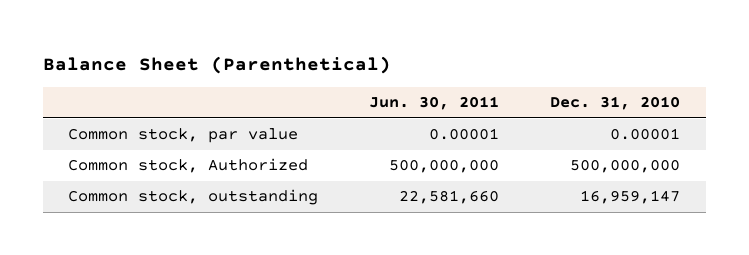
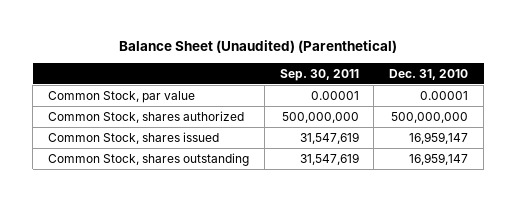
- Balance Sheet (Parenthetical)
+ Balance Sheet (Unaudited) (Parenthetical)
- | Jun. 30, 2011 | Dec. 31, 2010
+ | Sep. 30, 2011 | Dec. 31, 2010
- Common stock, par value | 0.00001 | 0.00001
- Common stock, Authorized | 500,000,000 | 500,000,000
- Common stock, outstanding | 22,581,660 | 16,959,147
+ Common Stock, par value | 0.00001 | 0.00001
+ Common Stock, shares authorized | 500,000,000 | 500,000,000
+ Common Stock, shares issued | 31,547,619 | 16,959,147
+ Common Stock, shares outstanding | 31,547,619 | 16,959,147

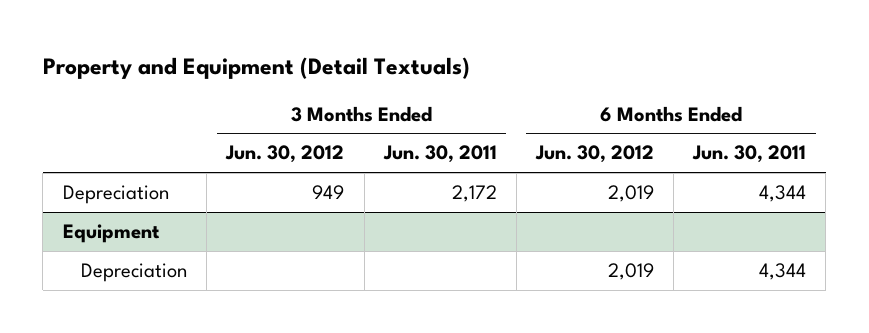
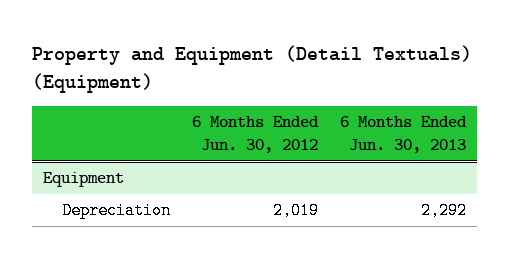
- Property and Equipment (Detail Textuals)
+ Property and Equipment (Detail Textuals) (Equipment)
- | 3 Months Ended Jun. 30, 2012 | 3 Months Ended Jun. 30, 2011 | 6 Months Ended Jun. 30, 2012 | 6 Months Ended Jun. 30, 2011
+ | 6 Months Ended Jun. 30, 2012 | 6 Months Ended Jun. 30, 2013
- Depreciation | 949 | 2,172 | 2,019 | 4,344

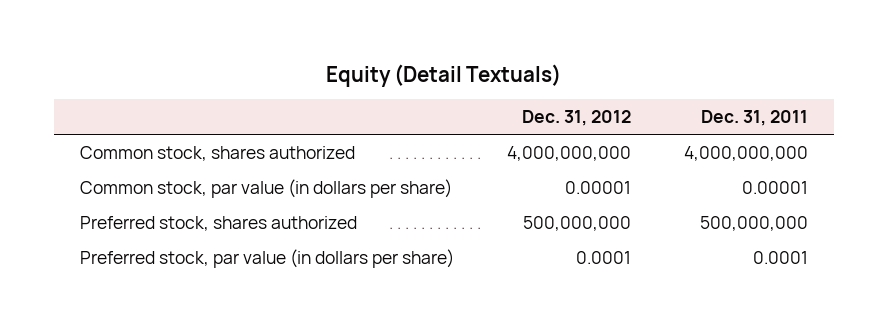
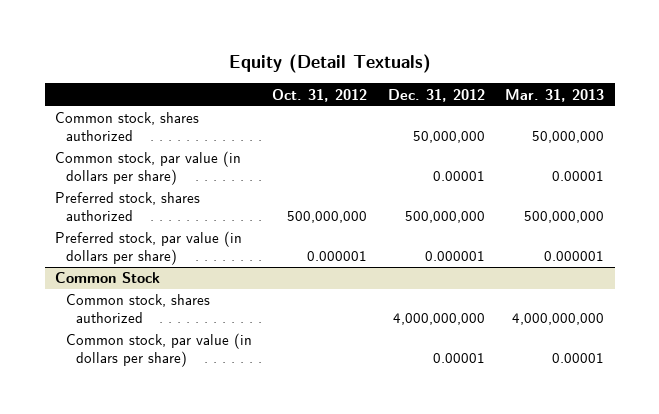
- | Dec. 31, 2012 | Dec. 31, 2011
+ | Oct. 31, 2012 | Dec. 31, 2012 | Mar. 31, 2013
- Common stock, shares authorized | 4,000,000,000 | 4,000,000,000
+ Common stock, shares authorized | | 50,000,000 | 50,000,000
- Preferred stock, par value (in dollars per share) | 0.0001 | 0.0001
+ Preferred stock, par value (in dollars per share) | 0.000001 | 0.000001 | 0.000001
+ Common Stock
+ Common stock, shares authorized | | 4,000,000,000 | 4,000,000,000
+ Common stock, par value (in dollars per share) | | 0.00001 | 0.00001

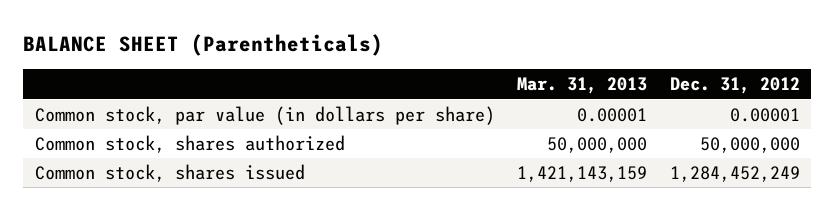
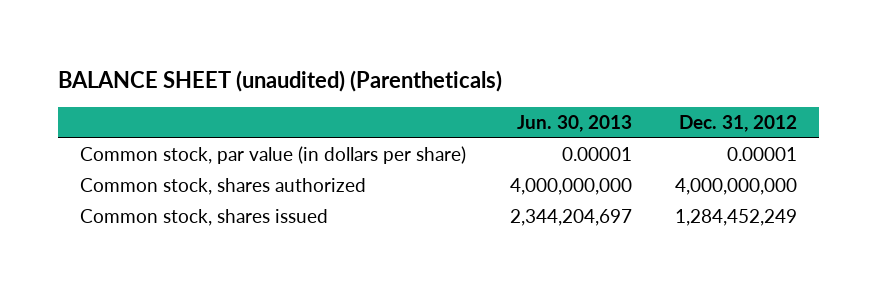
- BALANCE SHEET (Parentheticals)
+ BALANCE SHEET (unaudited) (Parentheticals)
- | Mar. 31, 2013 | Dec. 31, 2012
+ | Jun. 30, 2013 | Dec. 31, 2012
- Common stock, shares authorized | 50,000,000 | 50,000,000
+ Common stock, shares authorized | 4,000,000,000 | 4,000,000,000

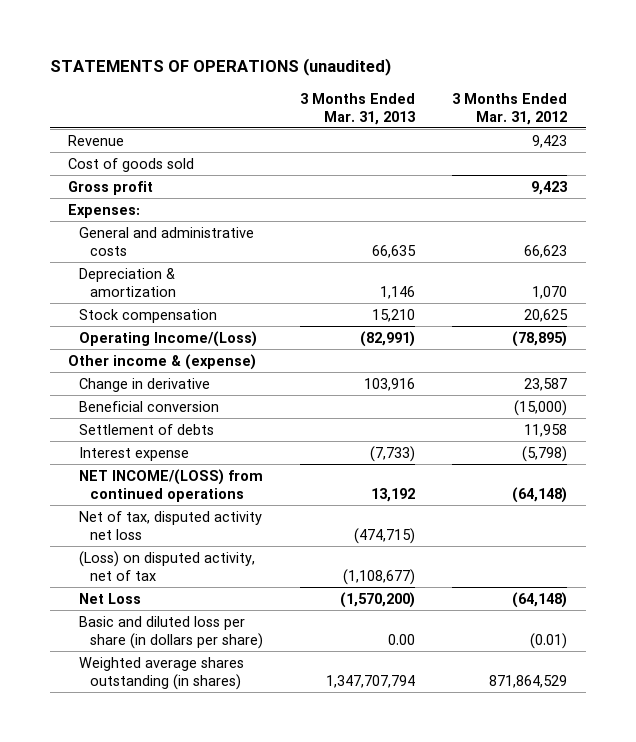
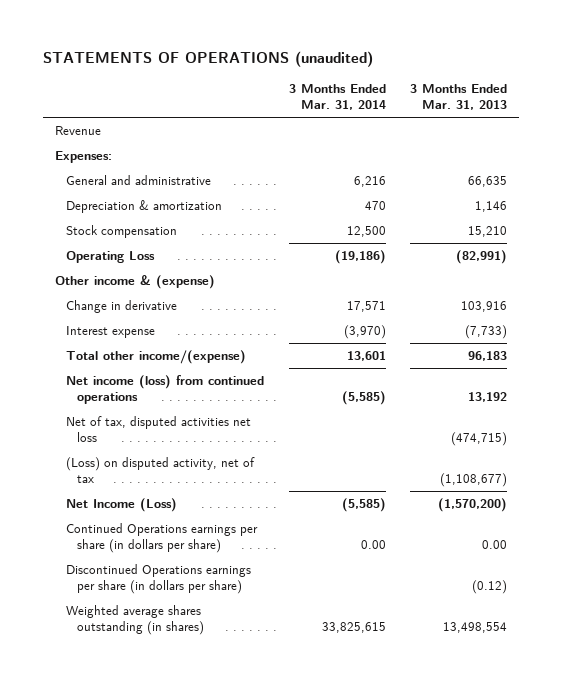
- | 3 Months Ended Mar. 31, 2013 | 3 Months Ended Mar. 31, 2012
+ | 3 Months Ended Mar. 31, 2014 | 3 Months Ended Mar. 31, 2013
- Cost of goods sold
- Gross profit | | 9,423
- General and administrative costs | 66,635 | 66,623
+ General and administrative | 6,216 | 66,635
- Operating Income/(Loss) | (82,991) | (78,895)
+ Operating Loss | (19,186) | (82,991)
- Beneficial conversion | | (15,000)
- Settlement of debts | | 11,958
- NET INCOME/(LOSS) from continued operations | 13,192 | (64,148)
- Net of tax, disputed activity net loss | (474,715) |
+ Total other income/(expense) | 13,601 | 96,183
+ Net income (loss) from continued operations | (5,585) | 13,192
+ Net of tax, disputed activities net loss | | (474,715)
- Net Loss | (1,570,200) | (64,148)
- Basic and diluted loss per share (in dollars per share) | 0.00 | (0.01)
- Weighted average shares outstanding (in shares) | 1,347,707,794 | 871,864,529
+ Net Income (Loss) | (5,585) | (1,570,200)
+ Continued Operations earnings per share (in dollars per share) | 0.00 | 0.00
+ Discontinued Operations earnings per share (in dollars per share) | | (0.12)
+ Weighted average shares outstanding (in shares) | 33,825,615 | 13,498,554

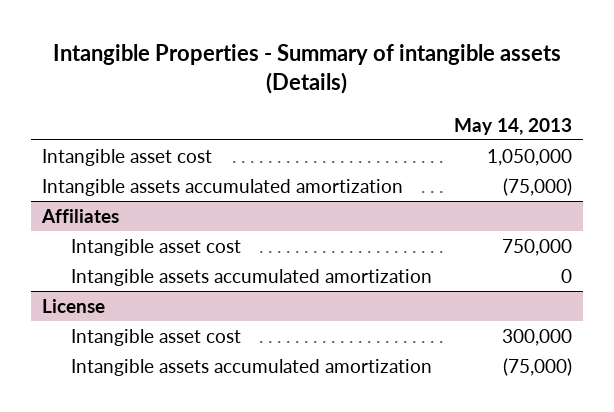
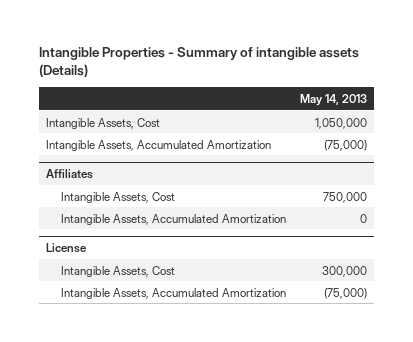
- Intangible asset cost | 1,050,000
- Intangible assets accumulated amortization | (75,000)
+ Intangible Assets, Cost | 1,050,000
+ Intangible Assets, Accumulated Amortization | (75,000)
@ Affiliates
- Intangible asset cost | 750,000
- Intangible assets accumulated amortization | 0
+ Intangible Assets, Cost | 750,000
+ Intangible Assets, Accumulated Amortization | 0
@ License
- Intangible asset cost | 300,000
- Intangible assets accumulated amortization | (75,000)
+ Intangible Assets, Cost | 300,000
+ Intangible Assets, Accumulated Amortization | (75,000)

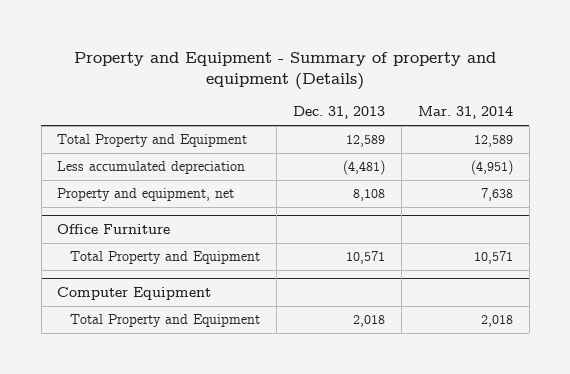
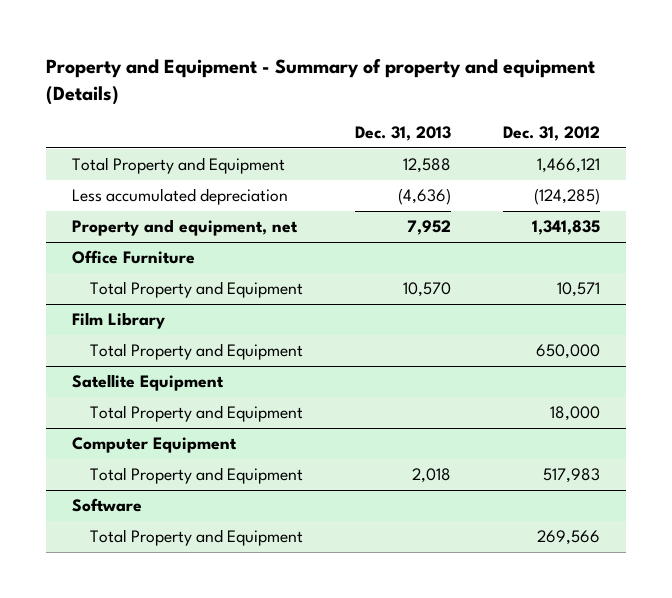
- | Dec. 31, 2013 | Mar. 31, 2014
+ | Dec. 31, 2013 | Dec. 31, 2012
- Total Property and Equipment | 12,589 | 12,589
- Less accumulated depreciation | (4,481) | (4,951)
- Property and equipment, net | 8,108 | 7,638
+ Total Property and Equipment | 12,588 | 1,466,121
+ Less accumulated depreciation | (4,636) | (124,285)
+ Property and equipment, net | 7,952 | 1,341,835
@ Office Furniture
- Total Property and Equipment | 10,571 | 10,571
+ Total Property and Equipment | 10,570 | 10,571
+ Film Library
+ Total Property and Equipment | | 650,000
+ Satellite Equipment
+ Total Property and Equipment | | 18,000
+ Software
+ Total Property and Equipment | | 269,566

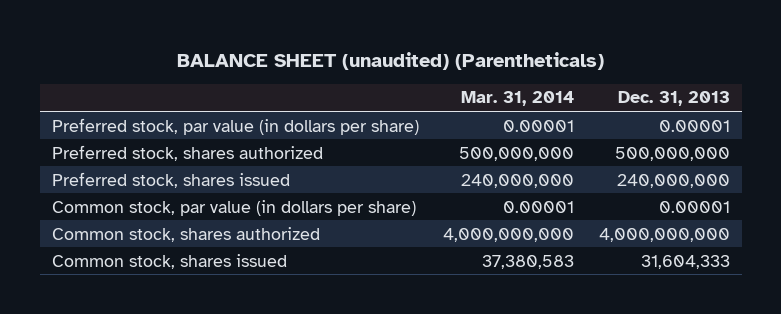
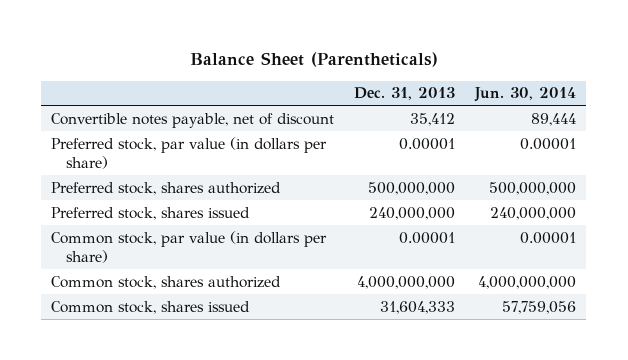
- BALANCE SHEET (unaudited) (Parentheticals)
+ Balance Sheet (Parentheticals)
- | Mar. 31, 2014 | Dec. 31, 2013
+ | Dec. 31, 2013 | Jun. 30, 2014
+ Convertible notes payable, net of discount | 35,412 | 89,444

